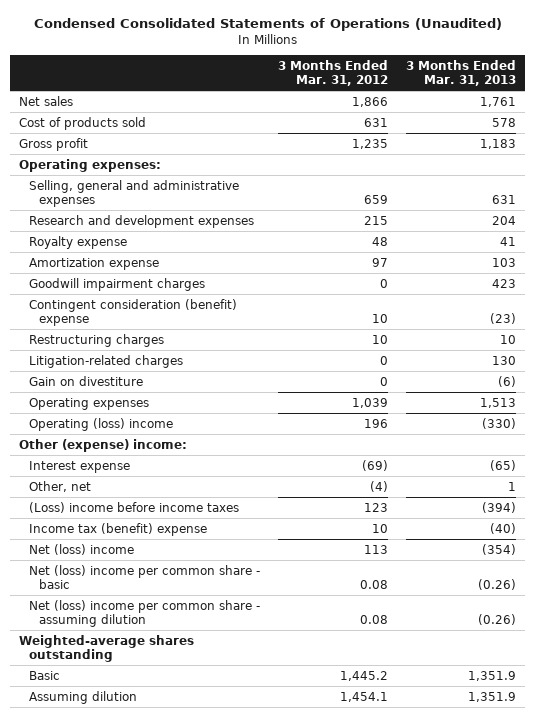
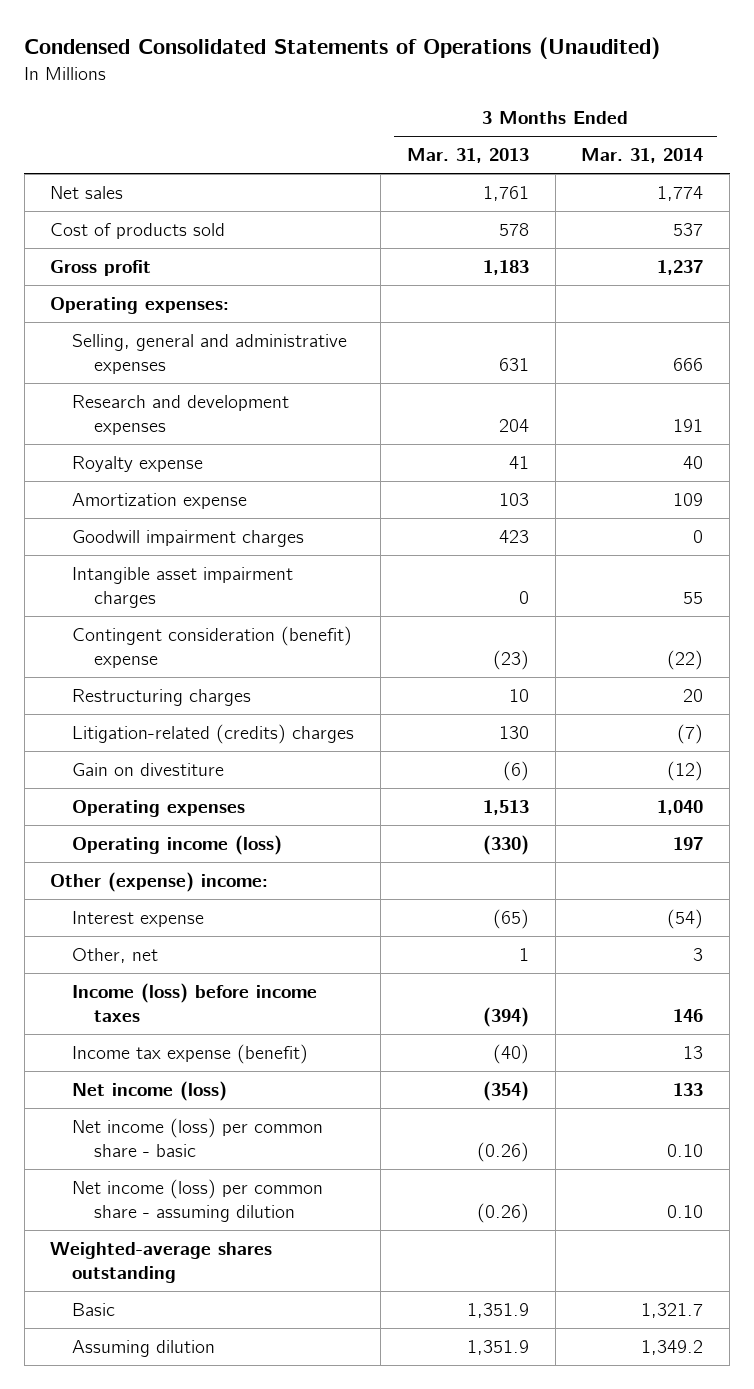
- | 3 Months Ended Mar. 31, 2012 | 3 Months Ended Mar. 31, 2013
+ | 3 Months Ended Mar. 31, 2013 | 3 Months Ended Mar. 31, 2014
+ Intangible asset impairment charges | 0 | 55
- Litigation-related charges | 0 | 130
+ Litigation-related (credits) charges | 130 | (7)
- Operating (loss) income | 196 | (330)
+ Operating income (loss) | (330) | 197
- (Loss) income before income taxes | 123 | (394)
- Income tax (benefit) expense | 10 | (40)
- Net (loss) income | 113 | (354)
- Net (loss) income per common share - basic | 0.08 | (0.26)
- Net (loss) income per common share - assuming dilution | 0.08 | (0.26)
+ Income (loss) before income taxes | (394) | 146
+ Income tax expense (benefit) | (40) | 13
+ Net income (loss) | (354) | 133
+ Net income (loss) per common share - basic | (0.26) | 0.10
+ Net income (loss) per common share - assuming dilution | (0.26) | 0.10

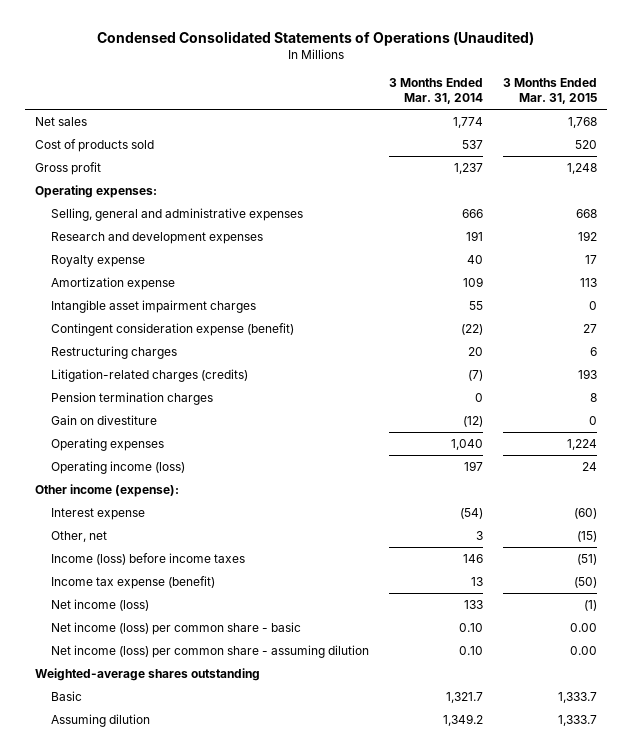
- | 3 Months Ended Mar. 31, 2013 | 3 Months Ended Mar. 31, 2014
+ | 3 Months Ended Mar. 31, 2014 | 3 Months Ended Mar. 31, 2015
- Goodwill impairment charges | 423 | 0
- Contingent consideration (benefit) expense | (23) | (22)
+ Contingent consideration expense (benefit) | (22) | 27
- Litigation-related (credits) charges | 130 | (7)
+ Litigation-related charges (credits) | (7) | 193
+ Pension termination charges | 0 | 8
- Other (expense) income:
+ Other income (expense):

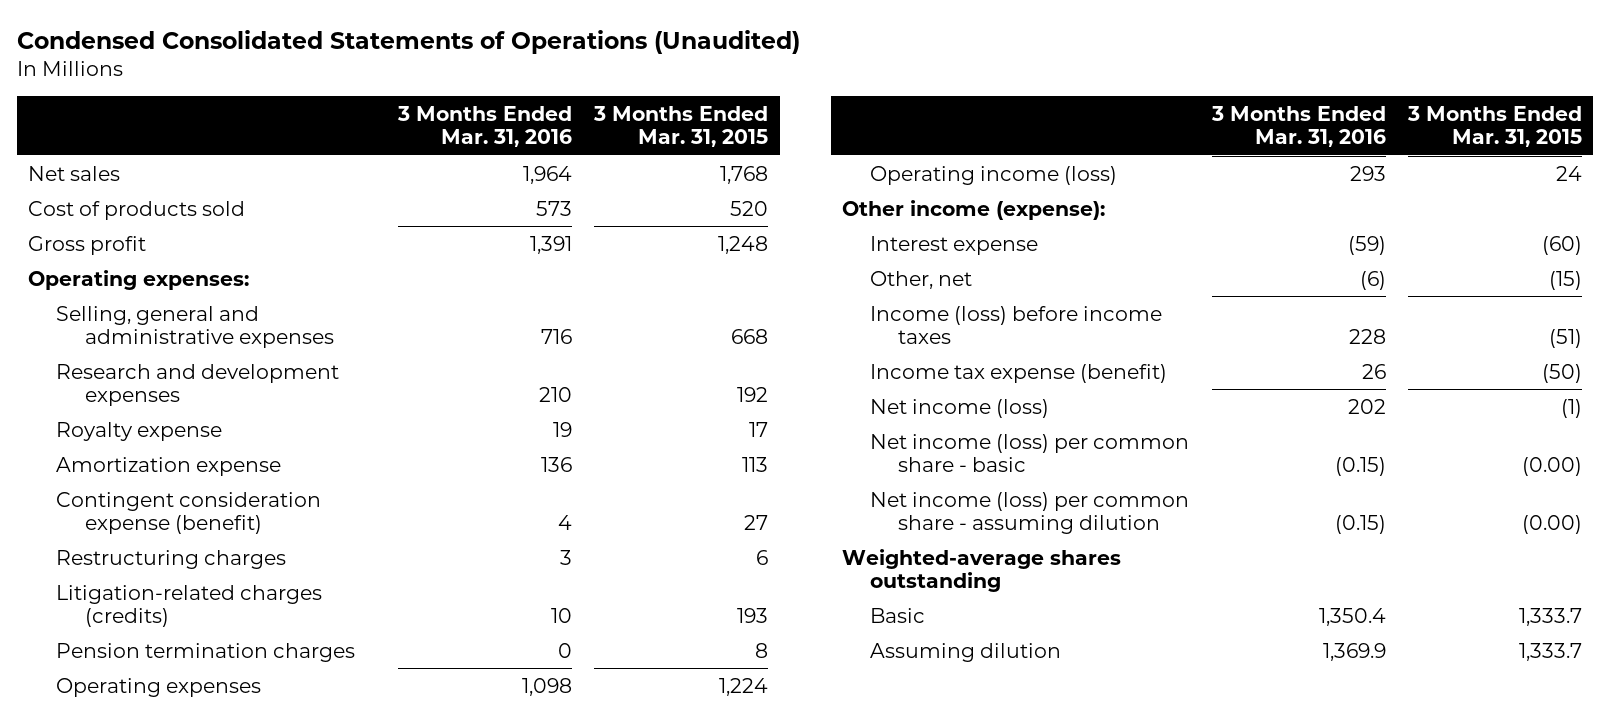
- | 3 Months Ended Mar. 31, 2014 | 3 Months Ended Mar. 31, 2015
+ | 3 Months Ended Mar. 31, 2016 | 3 Months Ended Mar. 31, 2015
- Intangible asset impairment charges | 55 | 0
- Gain on divestiture | (12) | 0
- Net income (loss) per common share - basic | 0.10 | 0.00
- Net income (loss) per common share - assuming dilution | 0.10 | 0.00
+ Net income (loss) per common share - basic | (0.15) | (0.00)
+ Net income (loss) per common share - assuming dilution | (0.15) | (0.00)

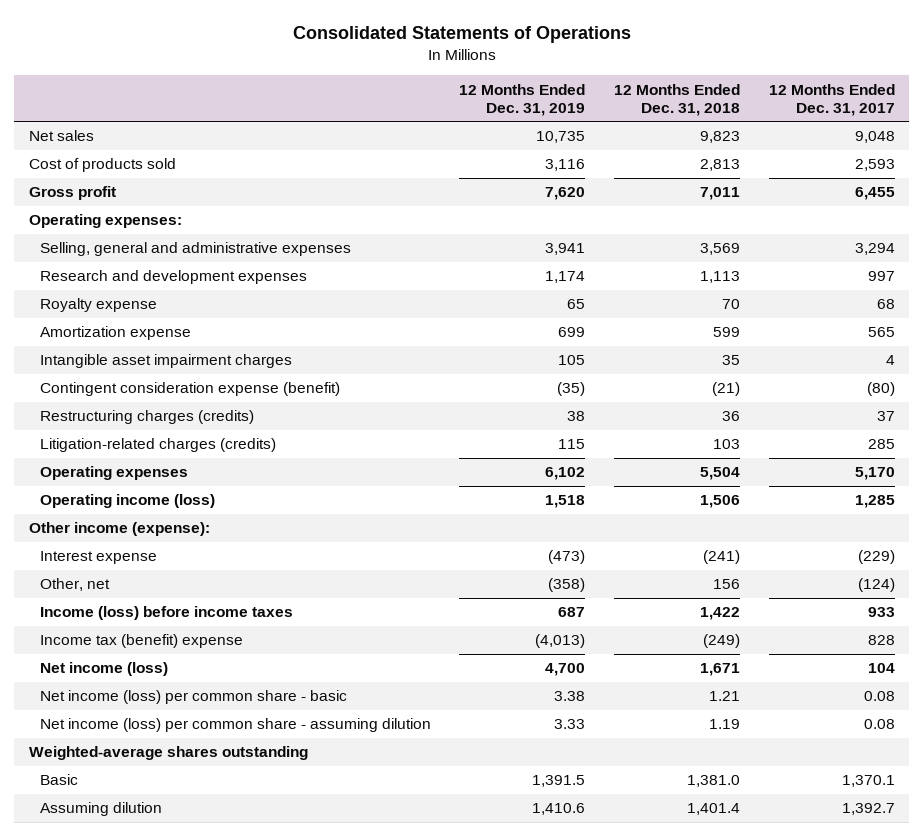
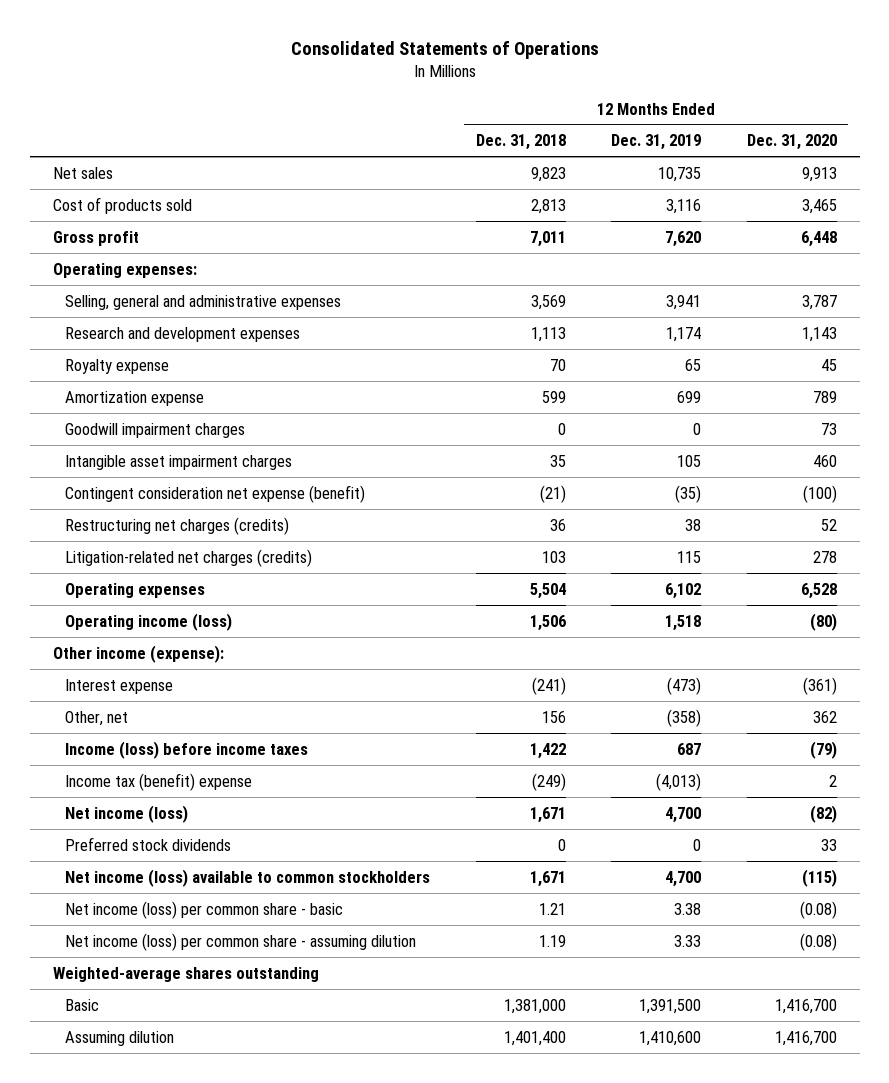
- | 12 Months Ended Dec. 31, 2019 | 12 Months Ended Dec. 31, 2018 | 12 Months Ended Dec. 31, 2017
+ | 12 Months Ended Dec. 31, 2018 | 12 Months Ended Dec. 31, 2019 | 12 Months Ended Dec. 31, 2020
+ Goodwill impairment charges | 0 | 0 | 73
- Contingent consideration expense (benefit) | (35) | (21) | (80)
- Restructuring charges (credits) | 38 | 36 | 37
- Litigation-related charges (credits) | 115 | 103 | 285
+ Contingent consideration net expense (benefit) | (21) | (35) | (100)
+ Restructuring net charges (credits) | 36 | 38 | 52
+ Litigation-related net charges (credits) | 103 | 115 | 278
+ Preferred stock dividends | 0 | 0 | 33
+ Net income (loss) available to common stockholders | 1,671 | 4,700 | (115)
- Basic | 1,391.5 | 1,381.0 | 1,370.1
- Assuming dilution | 1,410.6 | 1,401.4 | 1,392.7
+ Basic | 1,381,000 | 1,391,500 | 1,416,700
+ Assuming dilution | 1,401,400 | 1,410,600 | 1,416,700

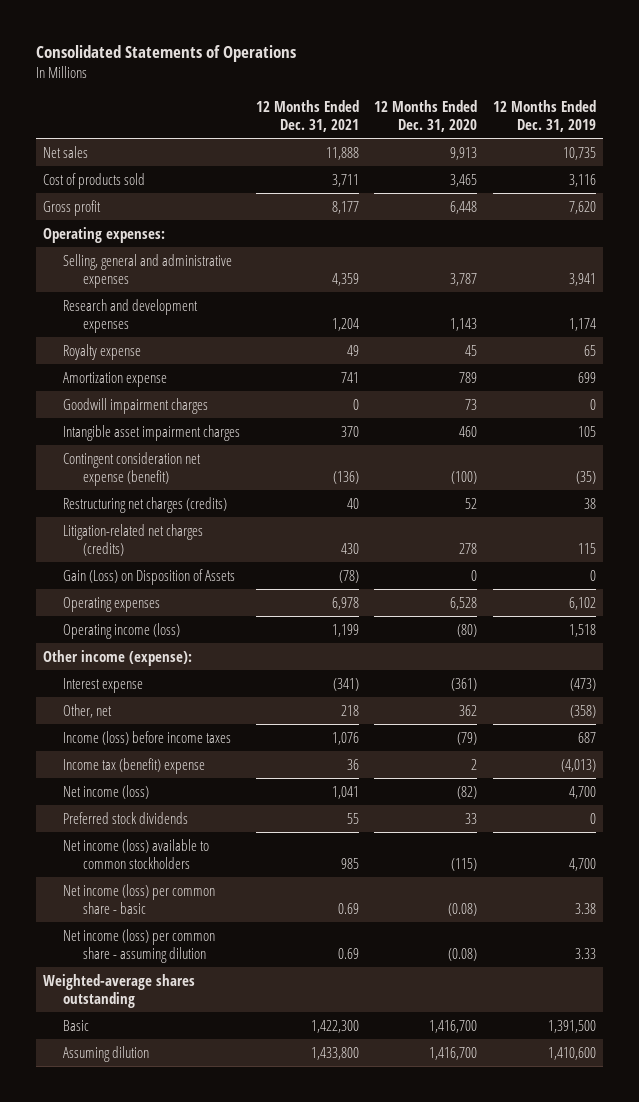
- | 12 Months Ended Dec. 31, 2018 | 12 Months Ended Dec. 31, 2019 | 12 Months Ended Dec. 31, 2020
+ | 12 Months Ended Dec. 31, 2021 | 12 Months Ended Dec. 31, 2020 | 12 Months Ended Dec. 31, 2019
+ Gain (Loss) on Disposition of Assets | (78) | 0 | 0

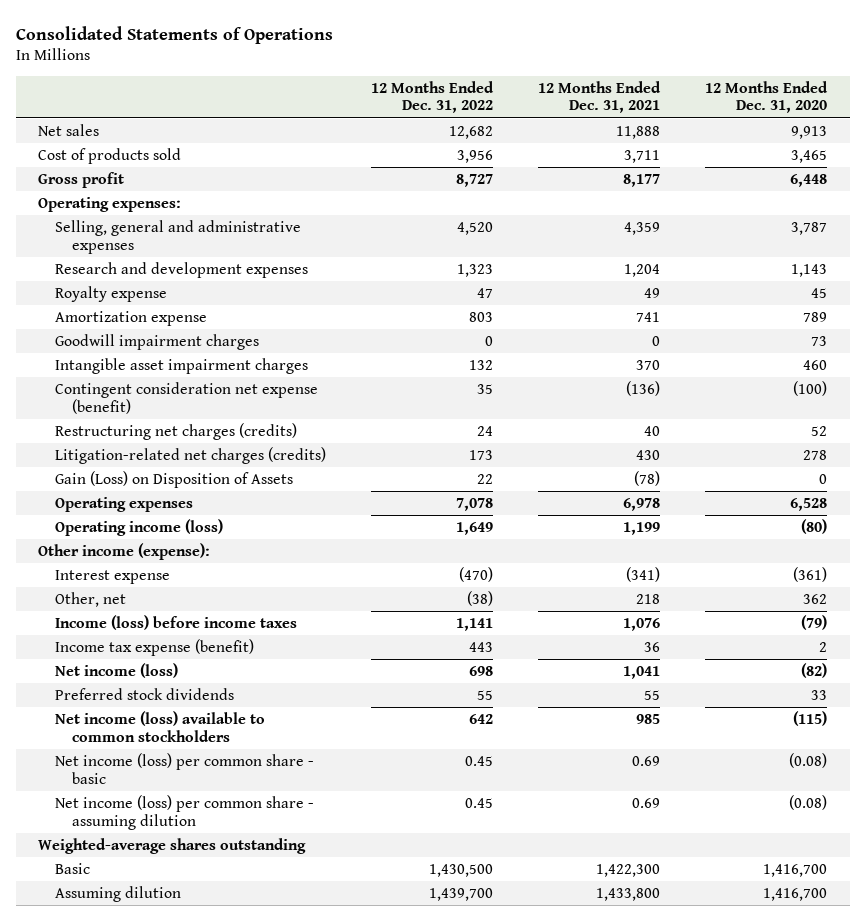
- | 12 Months Ended Dec. 31, 2021 | 12 Months Ended Dec. 31, 2020 | 12 Months Ended Dec. 31, 2019
+ | 12 Months Ended Dec. 31, 2022 | 12 Months Ended Dec. 31, 2021 | 12 Months Ended Dec. 31, 2020
- Income tax (benefit) expense | 36 | 2 | (4,013)
+ Income tax expense (benefit) | 443 | 36 | 2

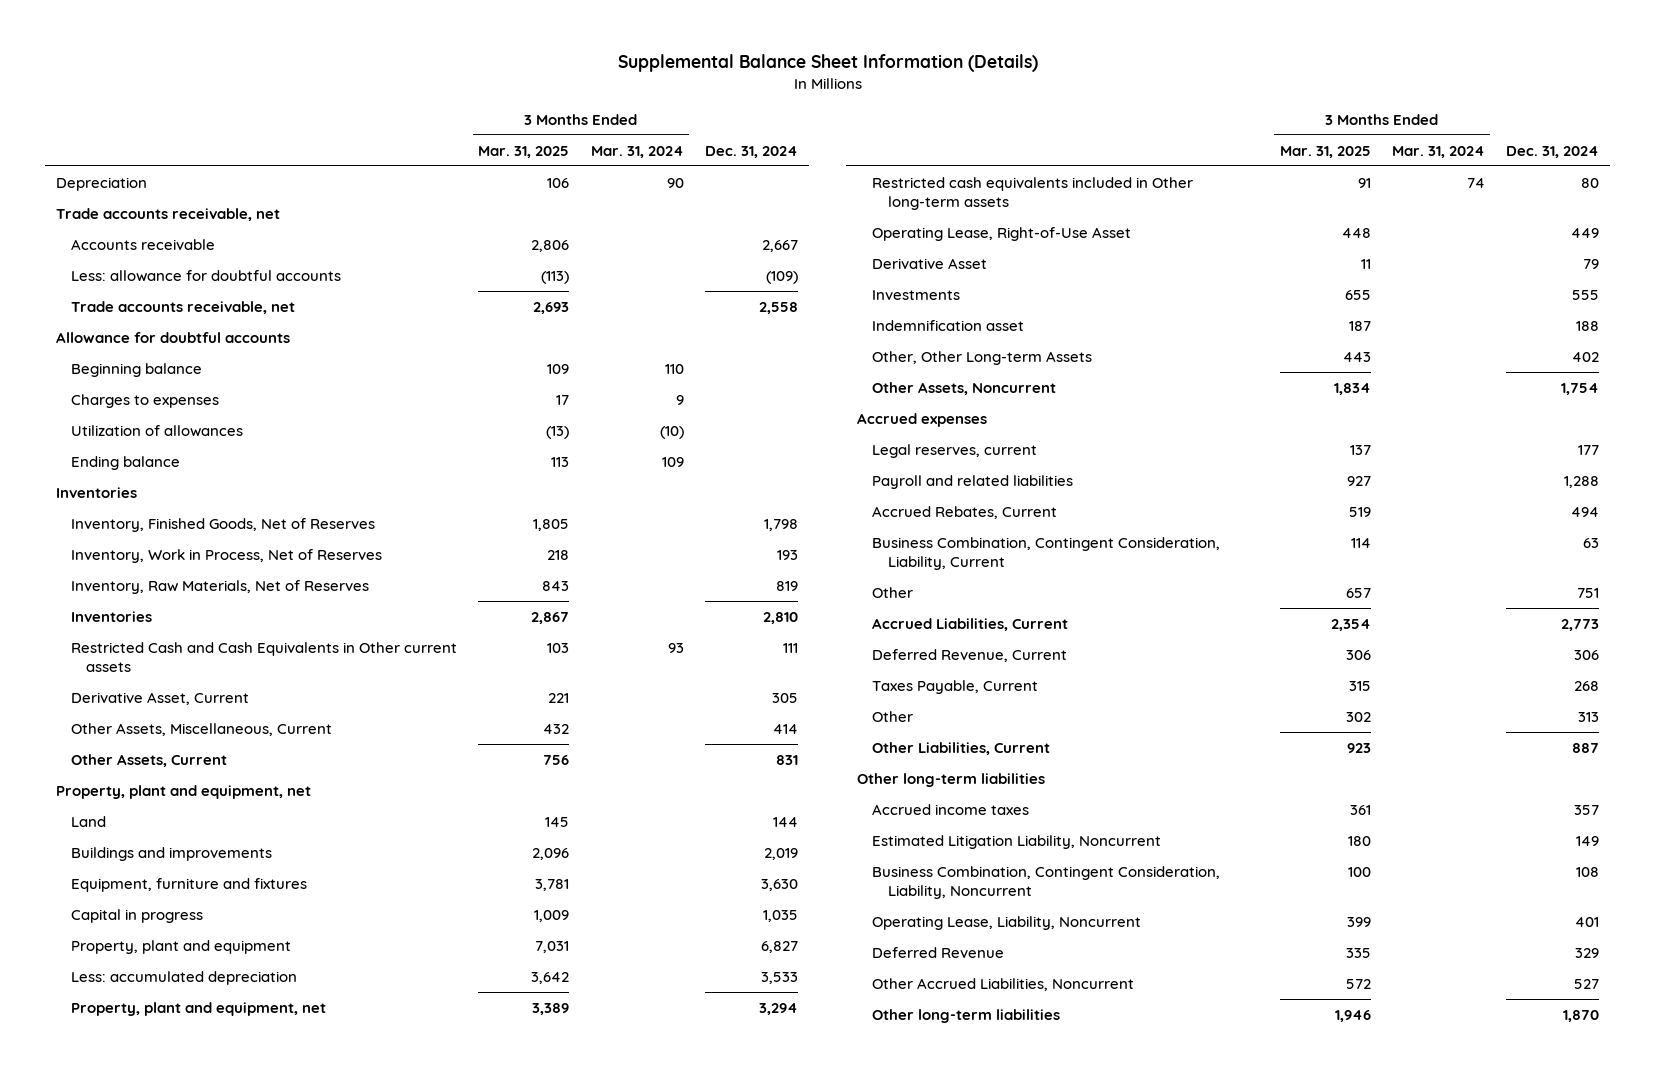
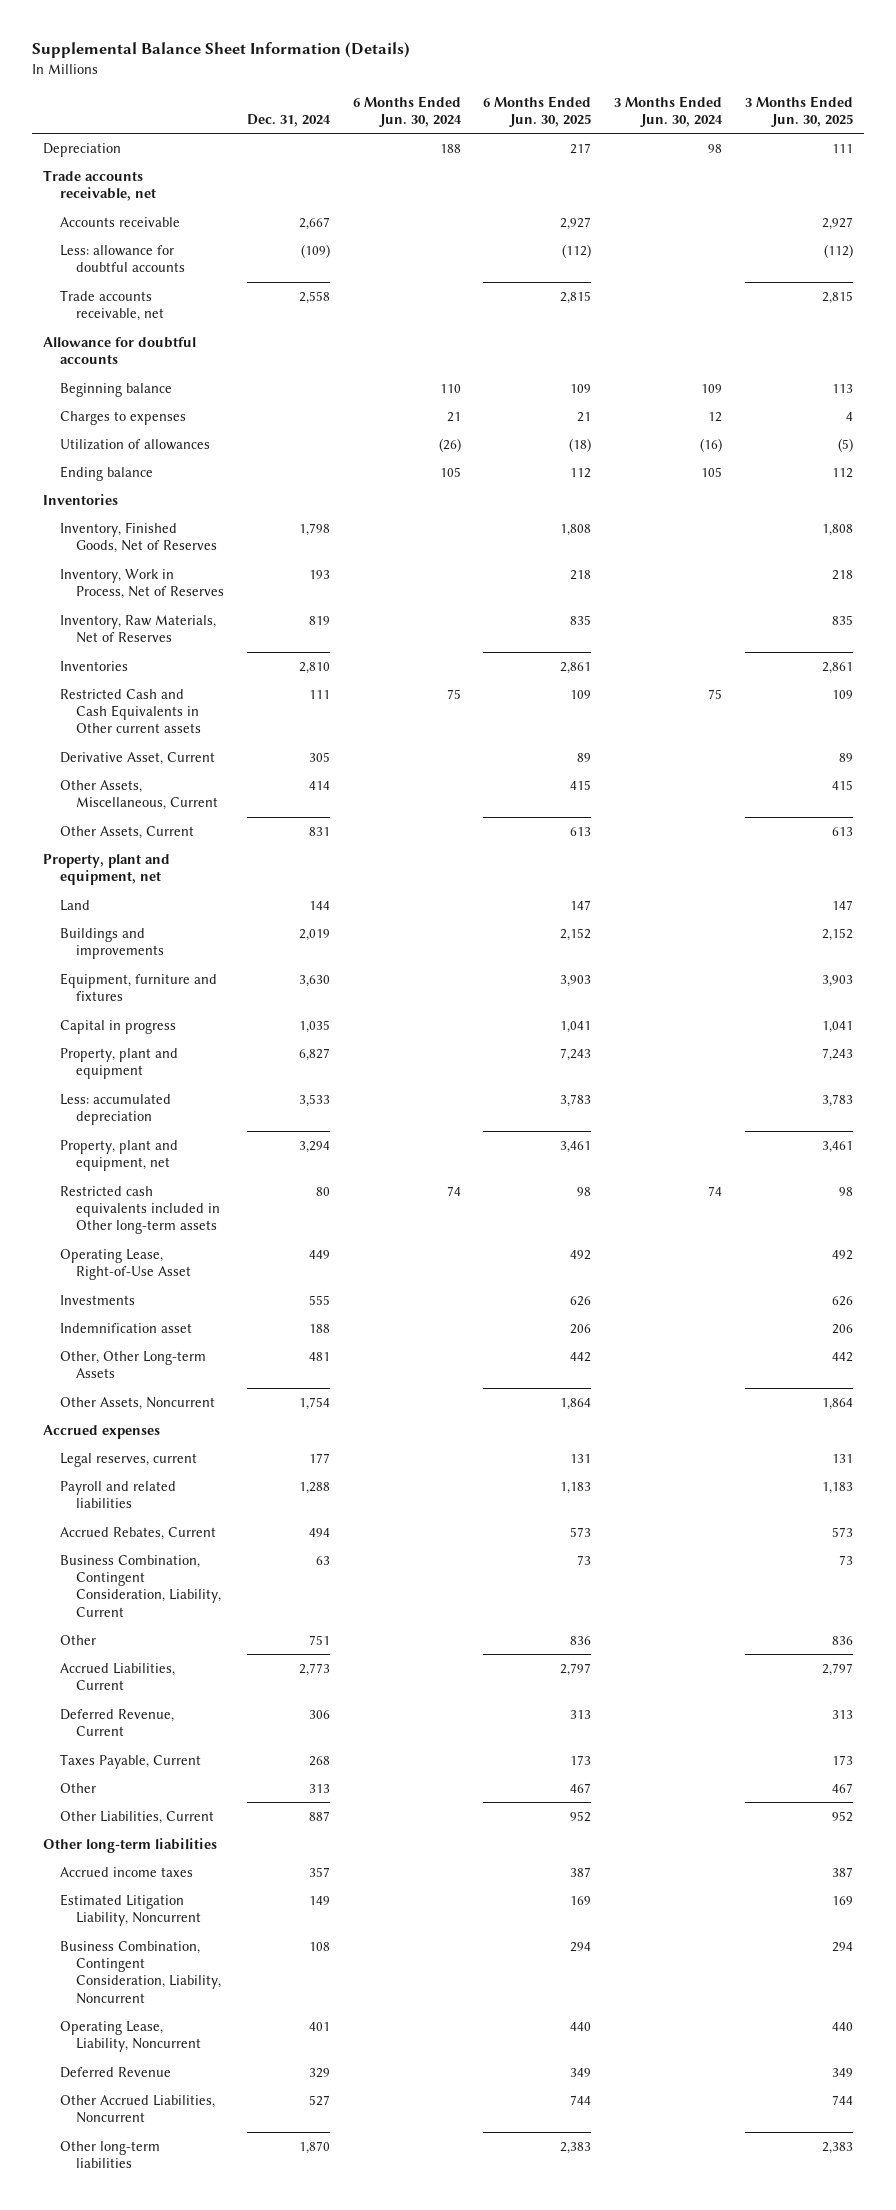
- | 3 Months Ended Mar. 31, 2025 | 3 Months Ended Mar. 31, 2024 | Dec. 31, 2024
+ | Dec. 31, 2024 | 6 Months Ended Jun. 30, 2024 | 6 Months Ended Jun. 30, 2025 | 3 Months Ended Jun. 30, 2024 | 3 Months Ended Jun. 30, 2025
- Derivative Asset | 11 | | 79
- Other, Other Long-term Assets | 443 | | 402
+ Other, Other Long-term Assets | 481 | | 442 | | 442

